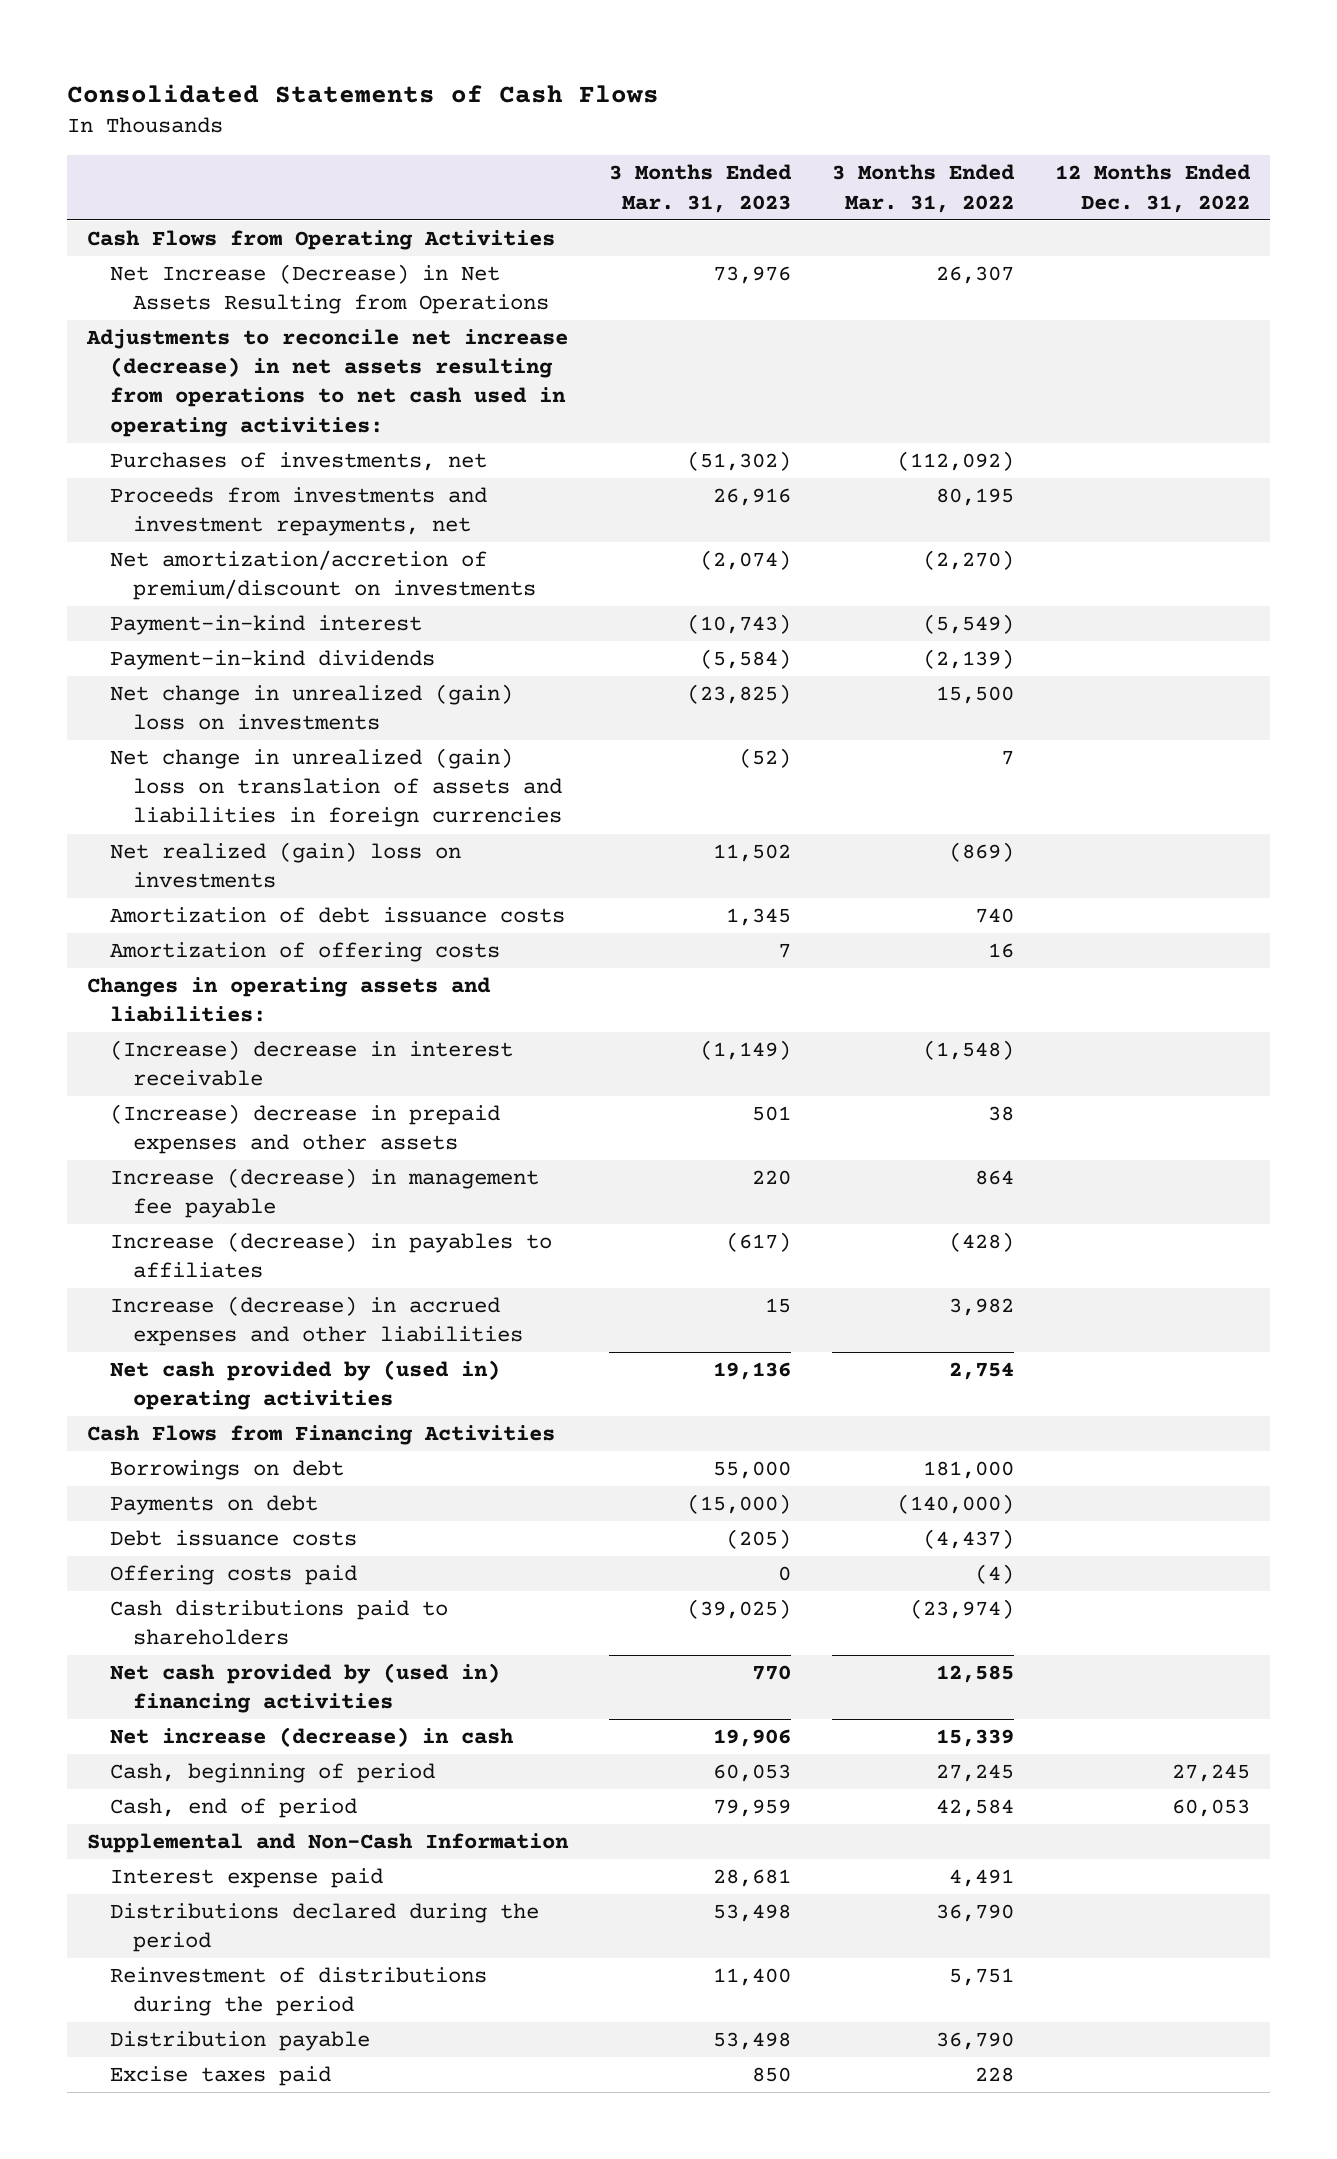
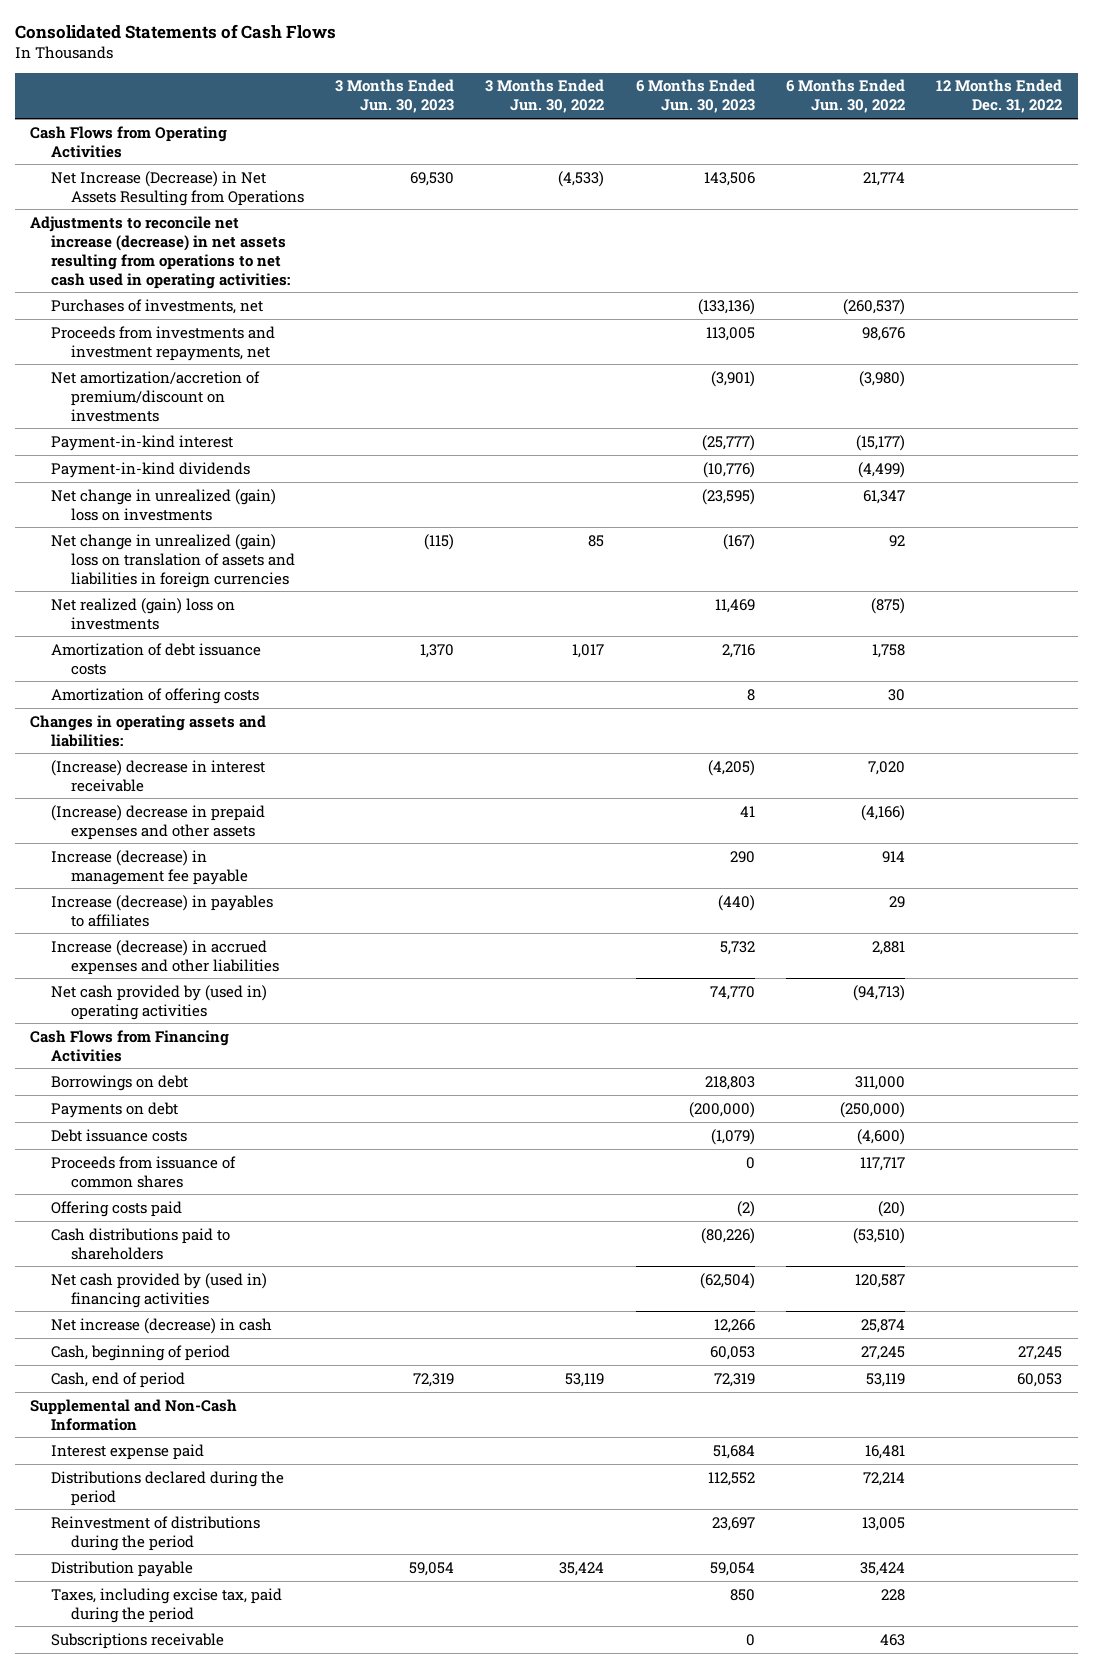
- | 3 Months Ended Mar. 31, 2023 | 3 Months Ended Mar. 31, 2022 | 12 Months Ended Dec. 31, 2022
+ | 3 Months Ended Jun. 30, 2023 | 3 Months Ended Jun. 30, 2022 | 6 Months Ended Jun. 30, 2023 | 6 Months Ended Jun. 30, 2022 | 12 Months Ended Dec. 31, 2022
+ Proceeds from issuance of common shares | | | 0 | 117,717 |
- Excise taxes paid | 850 | 228 |
+ Taxes, including excise tax, paid during the period | | | 850 | 228 |
+ Subscriptions receivable | | | 0 | 463 |

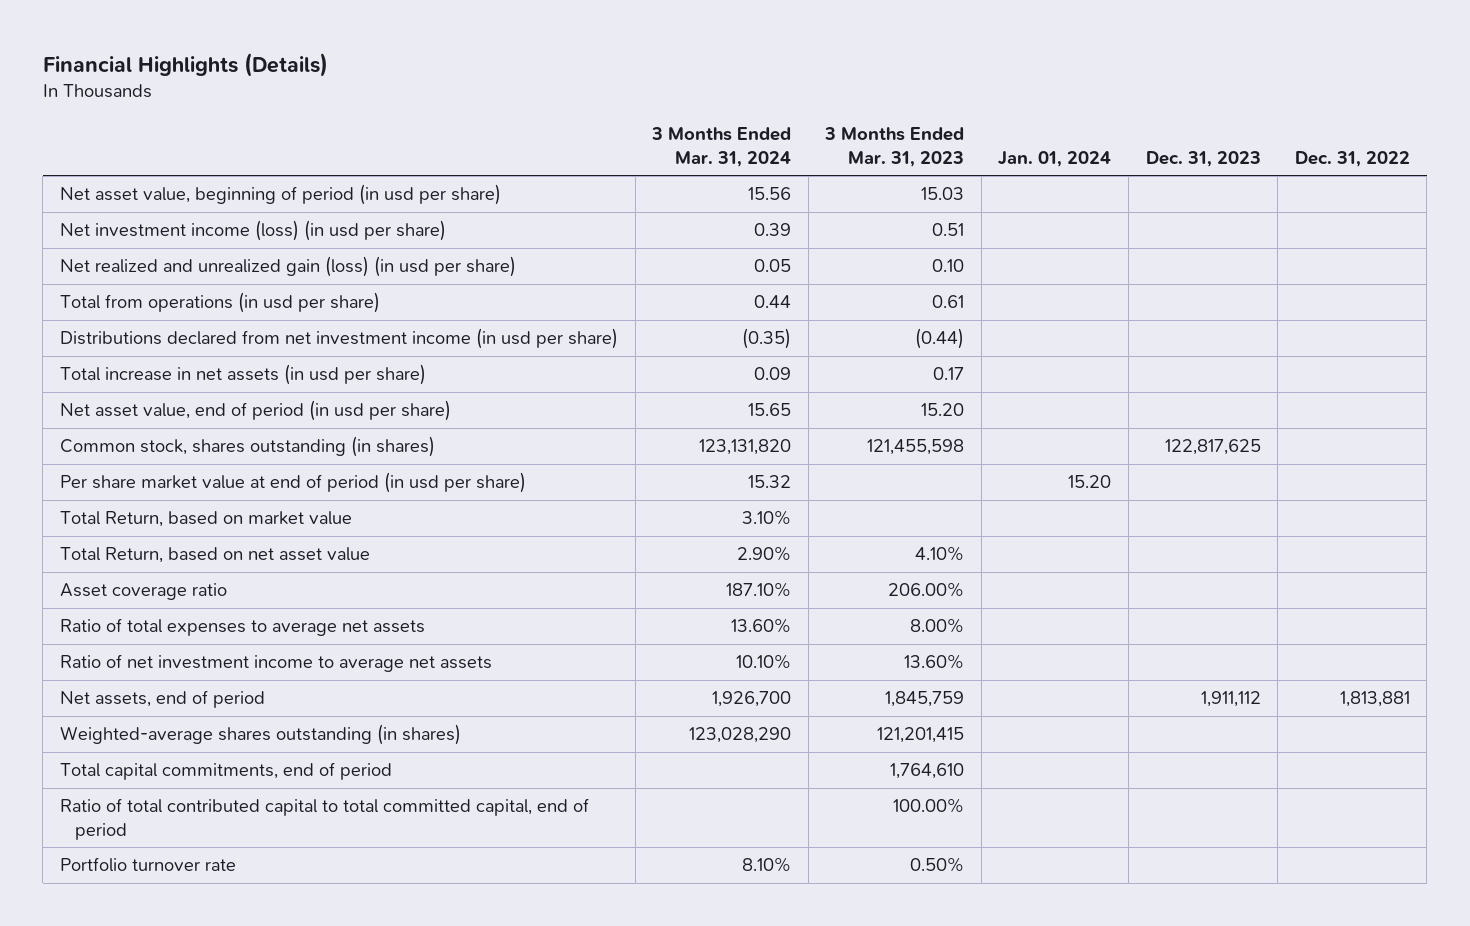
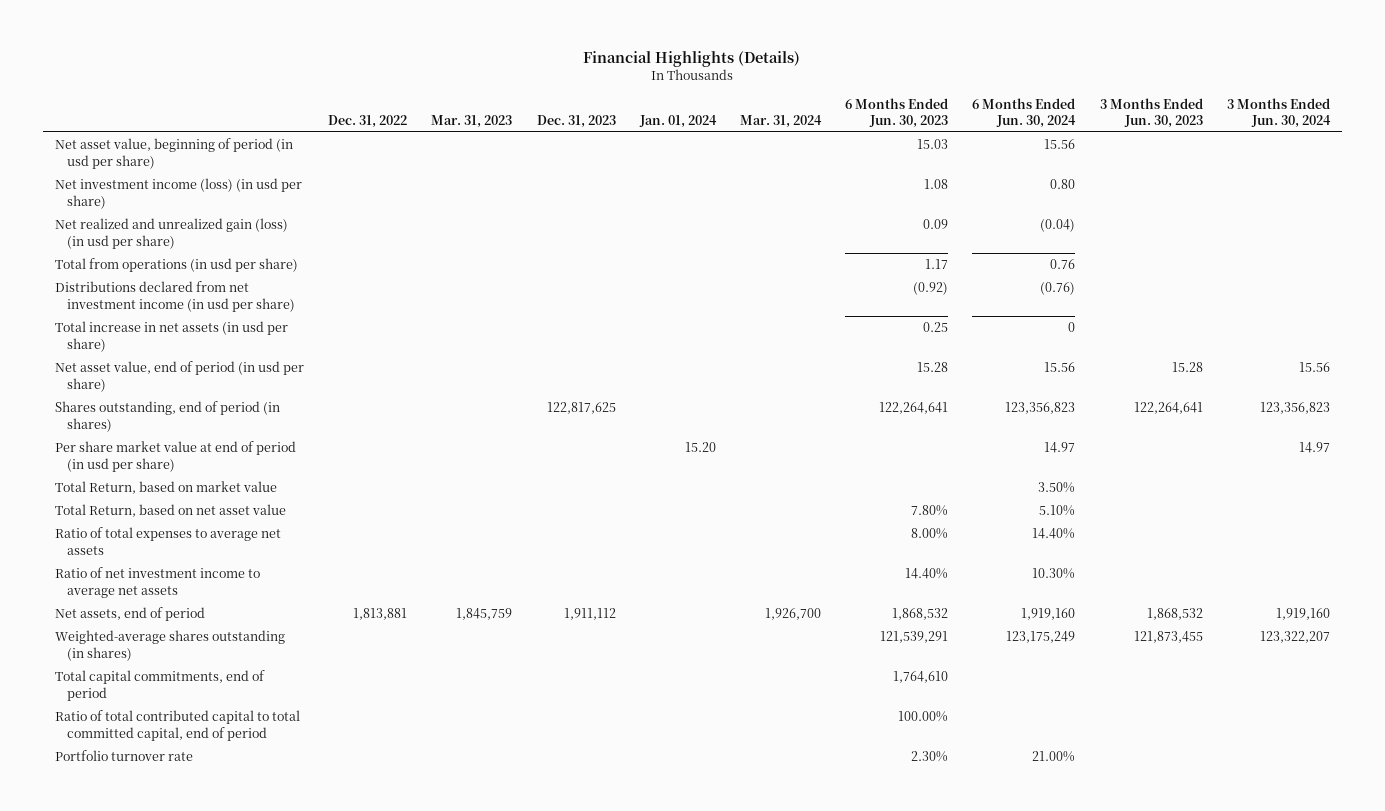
- | 3 Months Ended Mar. 31, 2024 | 3 Months Ended Mar. 31, 2023 | Jan. 01, 2024 | Dec. 31, 2023 | Dec. 31, 2022
+ | Dec. 31, 2022 | Mar. 31, 2023 | Dec. 31, 2023 | Jan. 01, 2024 | Mar. 31, 2024 | 6 Months Ended Jun. 30, 2023 | 6 Months Ended Jun. 30, 2024 | 3 Months Ended Jun. 30, 2023 | 3 Months Ended Jun. 30, 2024
- Common stock, shares outstanding (in shares) | 123,131,820 | 121,455,598 | | 122,817,625 |
+ Shares outstanding, end of period (in shares) | | | 122,817,625 | | | 122,264,641 | 123,356,823 | 122,264,641 | 123,356,823
- Asset coverage ratio | 187.10% | 206.00% | | |

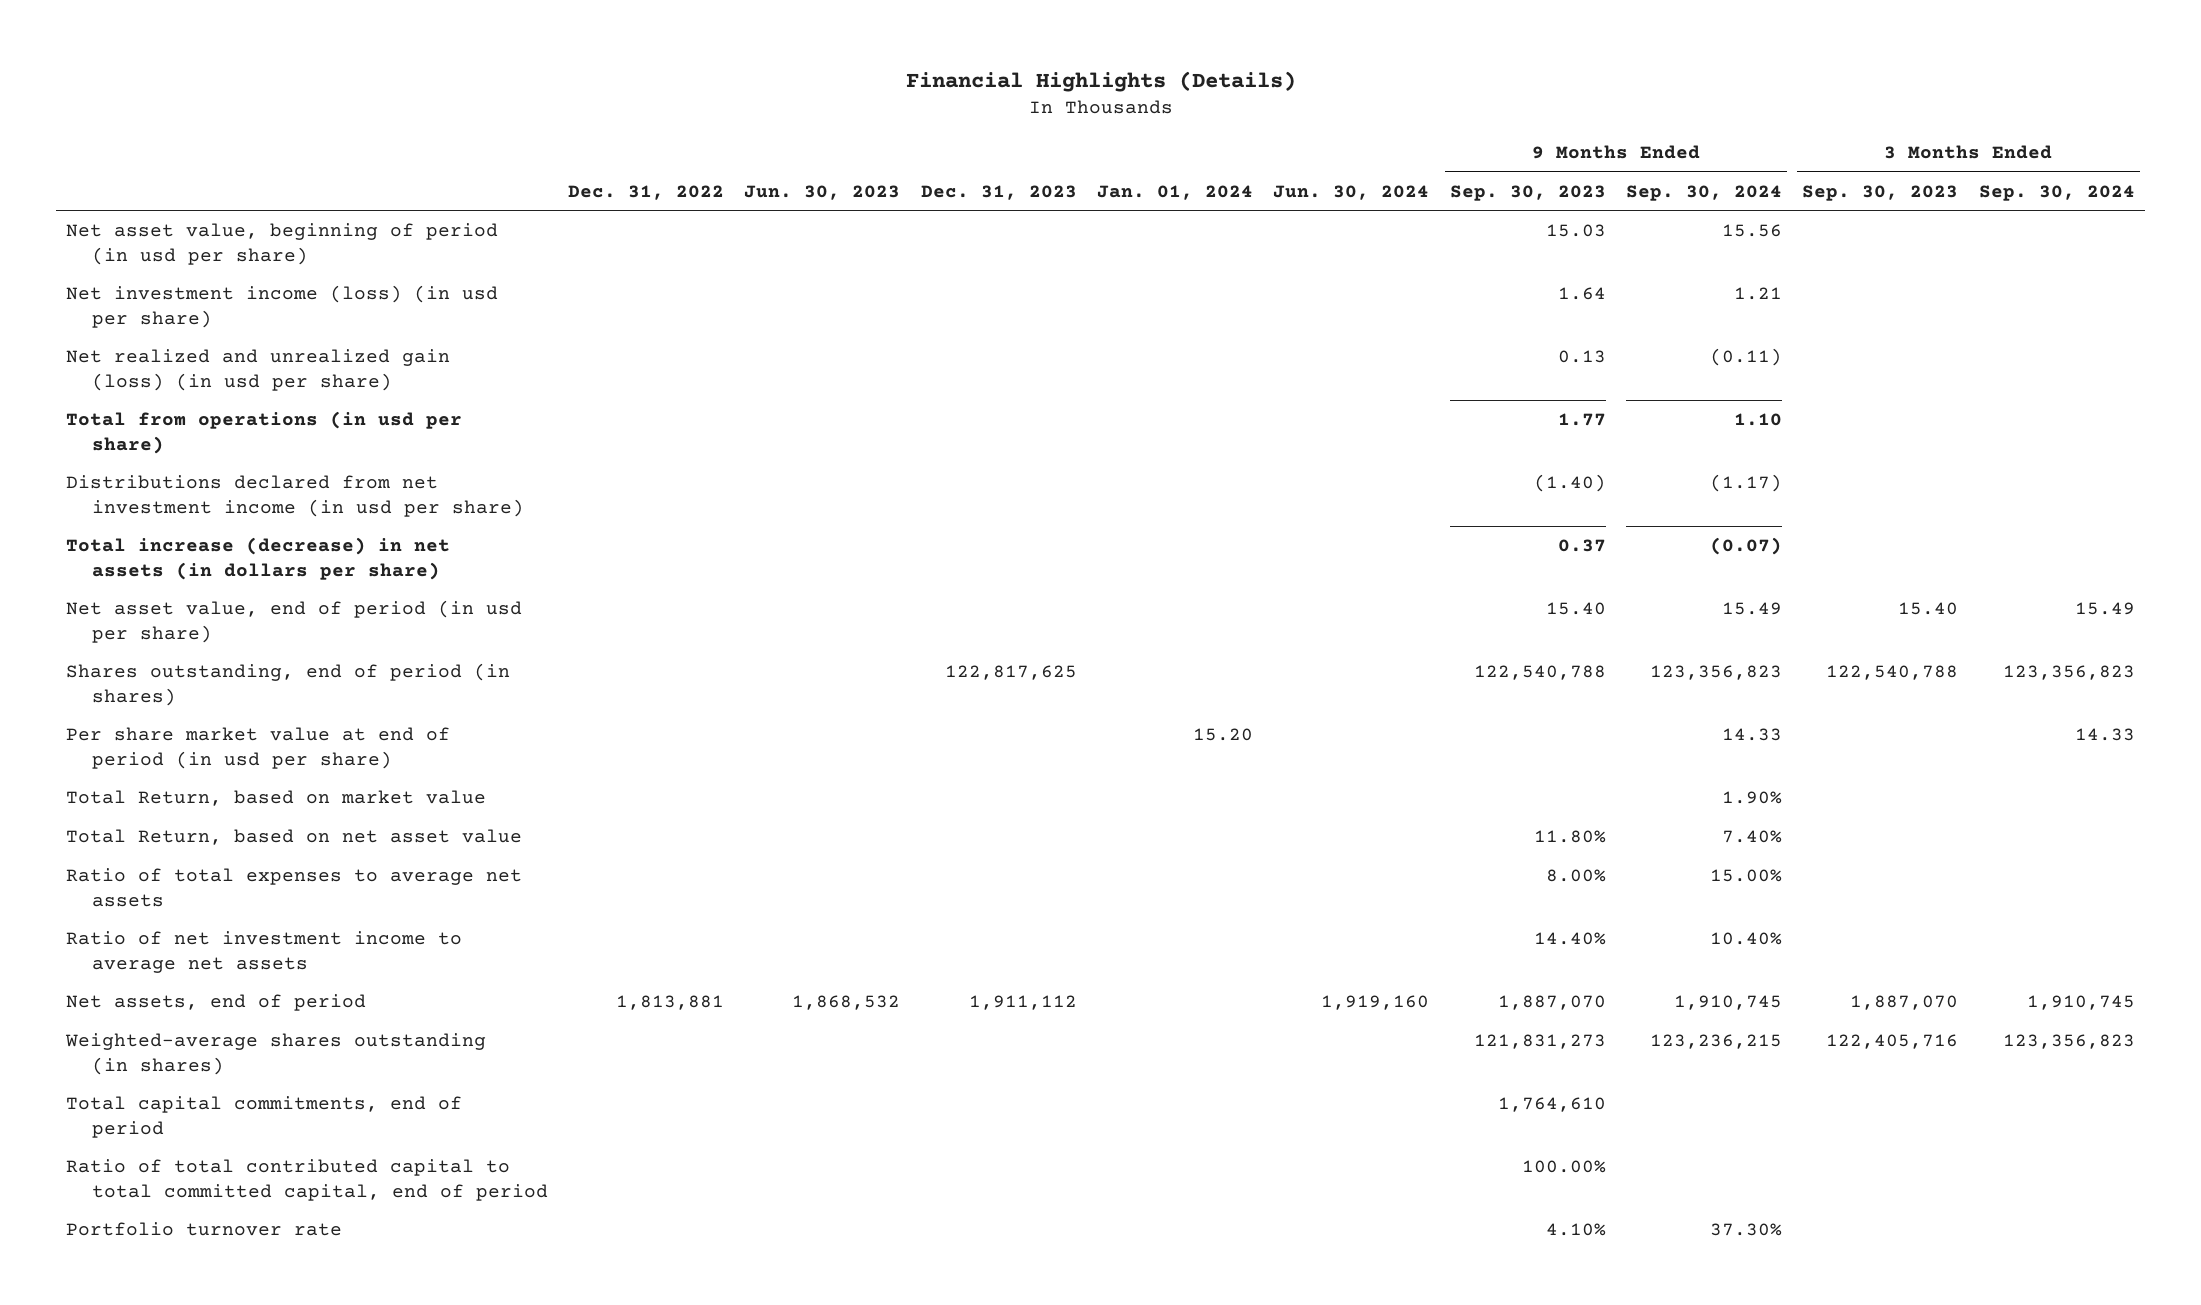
- | Dec. 31, 2022 | Mar. 31, 2023 | Dec. 31, 2023 | Jan. 01, 2024 | Mar. 31, 2024 | 6 Months Ended Jun. 30, 2023 | 6 Months Ended Jun. 30, 2024 | 3 Months Ended Jun. 30, 2023 | 3 Months Ended Jun. 30, 2024
+ | Dec. 31, 2022 | Jun. 30, 2023 | Dec. 31, 2023 | Jan. 01, 2024 | Jun. 30, 2024 | 9 Months Ended Sep. 30, 2023 | 9 Months Ended Sep. 30, 2024 | 3 Months Ended Sep. 30, 2023 | 3 Months Ended Sep. 30, 2024
- Total increase in net assets (in usd per share) | | | | | | 0.25 | 0 | |
+ Total increase (decrease) in net assets (in dollars per share) | | | | | | 0.37 | (0.07) | |

